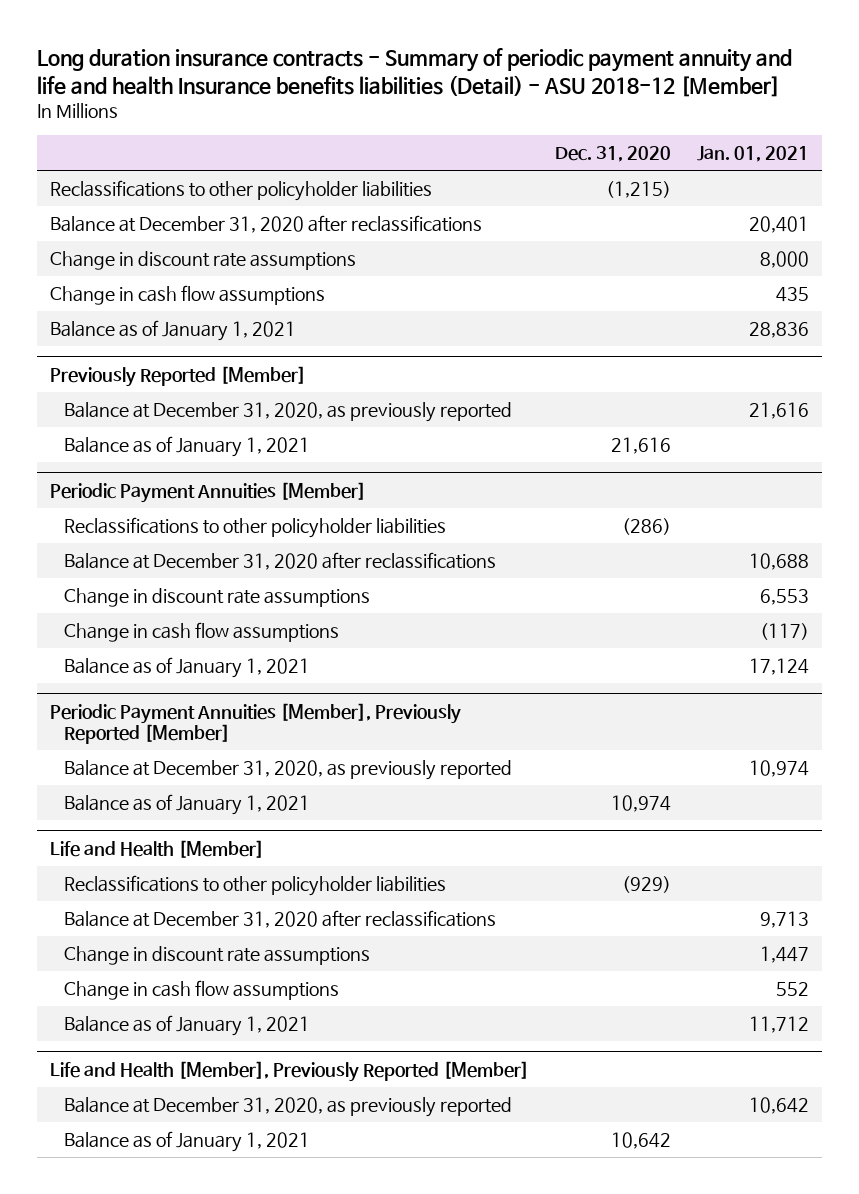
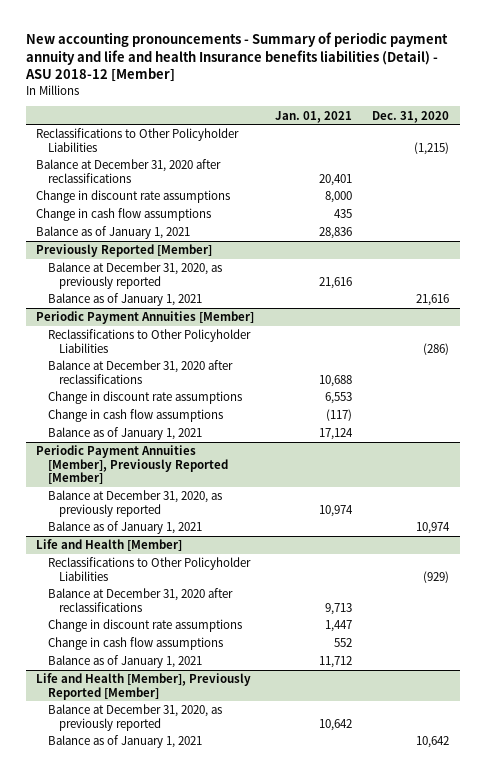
- Long duration insurance contracts - Summary of periodic payment annuity and life and health Insurance benefits liabilities (Detail) - ASU 2018-12 [Member]
+ New accounting pronouncements - Summary of periodic payment annuity and life and health Insurance benefits liabilities (Detail) - ASU 2018-12 [Member]
- | Dec. 31, 2020 | Jan. 01, 2021
+ | Jan. 01, 2021 | Dec. 31, 2020
- Reclassifications to other policyholder liabilities | (1,215) |
+ Reclassifications to Other Policyholder Liabilities | | (1,215)
@ Periodic Payment Annuities [Member]
- Reclassifications to other policyholder liabilities | (286) |
+ Reclassifications to Other Policyholder Liabilities | | (286)
@ Life and Health [Member]
- Reclassifications to other policyholder liabilities | (929) |
+ Reclassifications to Other Policyholder Liabilities | | (929)

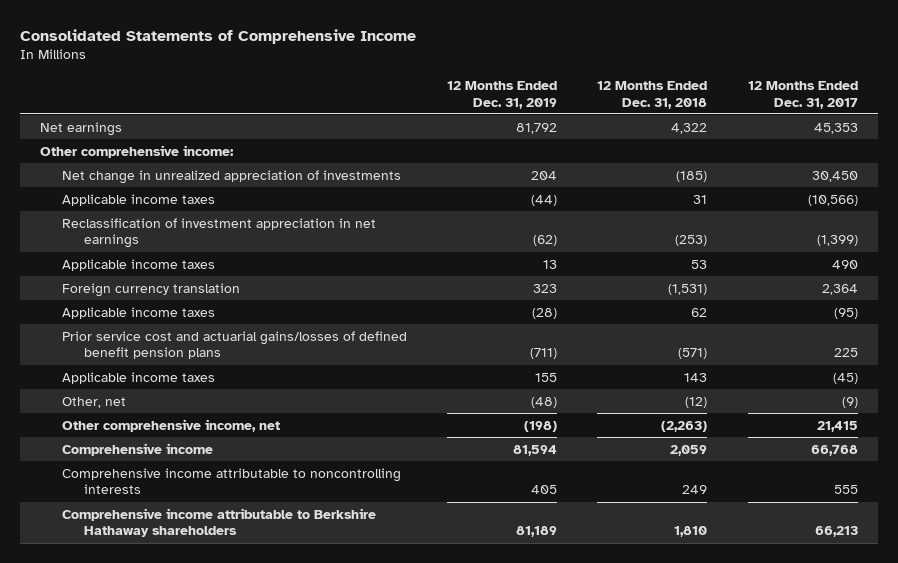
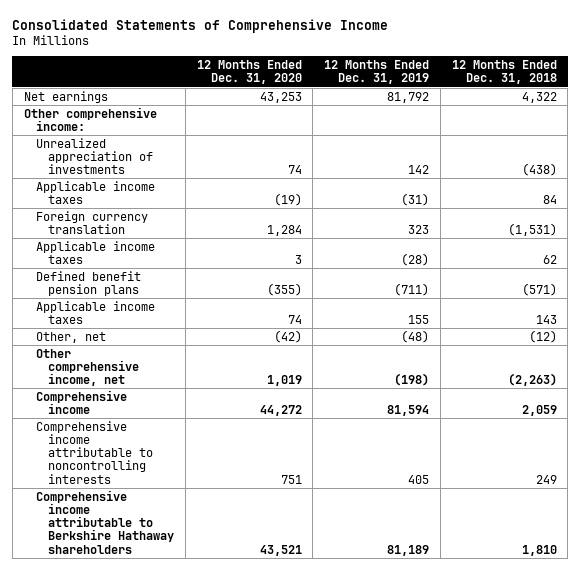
- | 12 Months Ended Dec. 31, 2019 | 12 Months Ended Dec. 31, 2018 | 12 Months Ended Dec. 31, 2017
+ | 12 Months Ended Dec. 31, 2020 | 12 Months Ended Dec. 31, 2019 | 12 Months Ended Dec. 31, 2018
- Net change in unrealized appreciation of investments | 204 | (185) | 30,450
- Applicable income taxes | (44) | 31 | (10,566)
- Reclassification of investment appreciation in net earnings | (62) | (253) | (1,399)
- Applicable income taxes | 13 | 53 | 490
+ Unrealized appreciation of investments | 74 | 142 | (438)
+ Applicable income taxes | (19) | (31) | 84
- Prior service cost and actuarial gains/losses of defined benefit pension plans | (711) | (571) | 225
+ Defined benefit pension plans | (355) | (711) | (571)

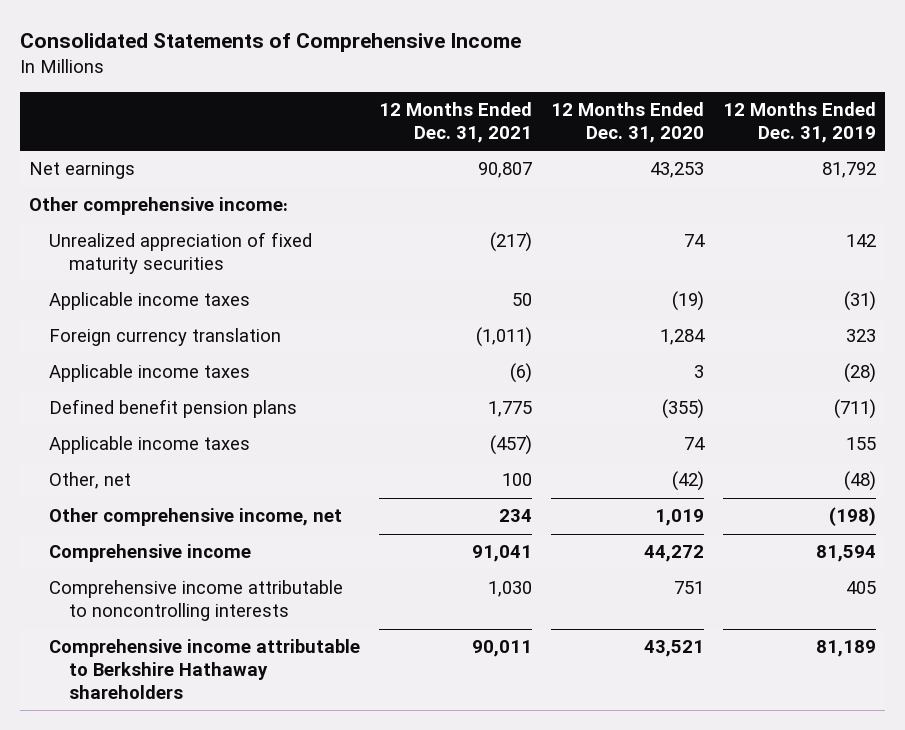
- | 12 Months Ended Dec. 31, 2020 | 12 Months Ended Dec. 31, 2019 | 12 Months Ended Dec. 31, 2018
+ | 12 Months Ended Dec. 31, 2021 | 12 Months Ended Dec. 31, 2020 | 12 Months Ended Dec. 31, 2019
- Unrealized appreciation of investments | 74 | 142 | (438)
+ Unrealized appreciation of fixed maturity securities | (217) | 74 | 142

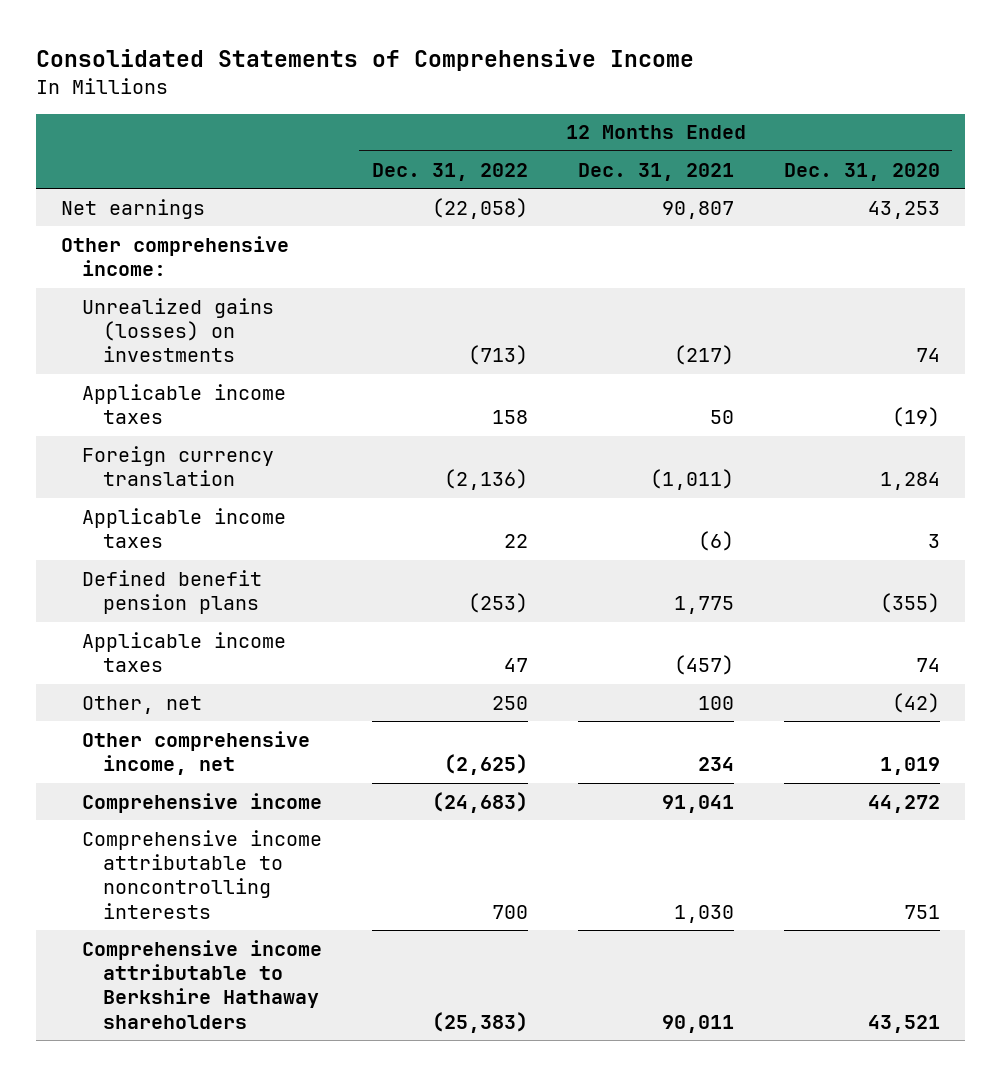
- | 12 Months Ended Dec. 31, 2021 | 12 Months Ended Dec. 31, 2020 | 12 Months Ended Dec. 31, 2019
+ | 12 Months Ended Dec. 31, 2022 | 12 Months Ended Dec. 31, 2021 | 12 Months Ended Dec. 31, 2020
- Unrealized appreciation of fixed maturity securities | (217) | 74 | 142
+ Unrealized gains (losses) on investments | (713) | (217) | 74

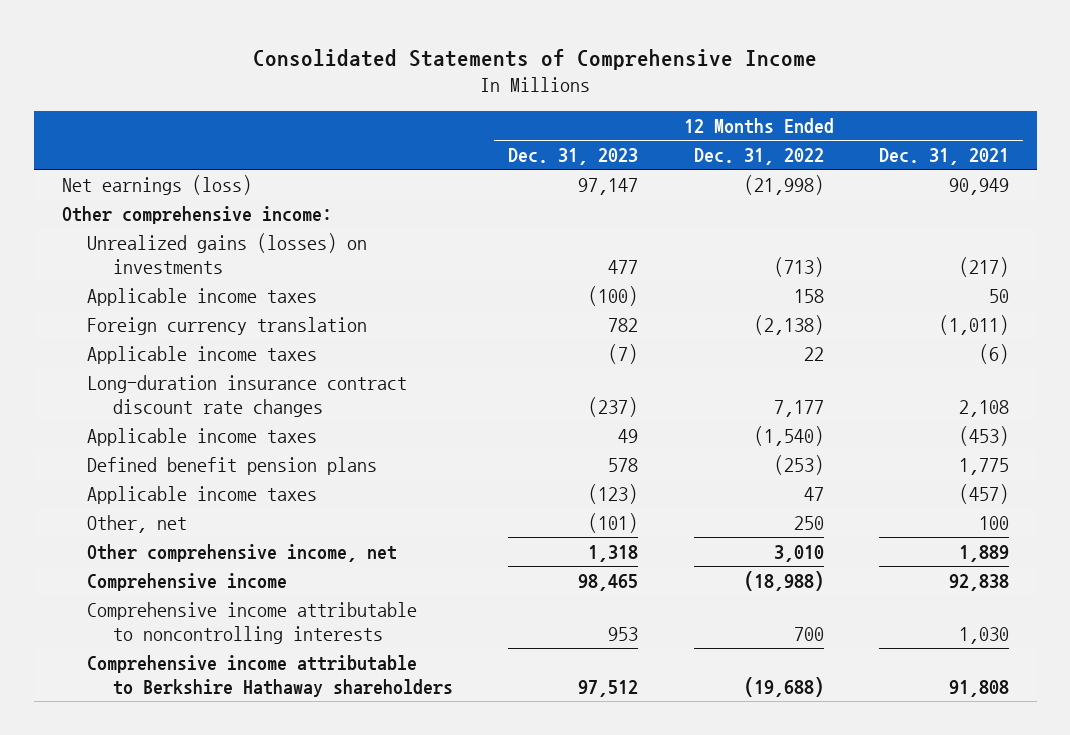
- | 12 Months Ended Dec. 31, 2022 | 12 Months Ended Dec. 31, 2021 | 12 Months Ended Dec. 31, 2020
+ | 12 Months Ended Dec. 31, 2023 | 12 Months Ended Dec. 31, 2022 | 12 Months Ended Dec. 31, 2021
- Net earnings | (22,058) | 90,807 | 43,253
+ Net earnings (loss) | 97,147 | (21,998) | 90,949
- Foreign currency translation | (2,136) | (1,011) | 1,284
+ Foreign currency translation | 782 | (2,138) | (1,011)
+ Long-duration insurance contract discount rate changes | (237) | 7,177 | 2,108
+ Applicable income taxes | 49 | (1,540) | (453)
- Other comprehensive income, net | (2,625) | 234 | 1,019
- Comprehensive income | (24,683) | 91,041 | 44,272
+ Other comprehensive income, net | 1,318 | 3,010 | 1,889
+ Comprehensive income | 98,465 | (18,988) | 92,838
- Comprehensive income attributable to Berkshire Hathaway shareholders | (25,383) | 90,011 | 43,521
+ Comprehensive income attributable to Berkshire Hathaway shareholders | 97,512 | (19,688) | 91,808

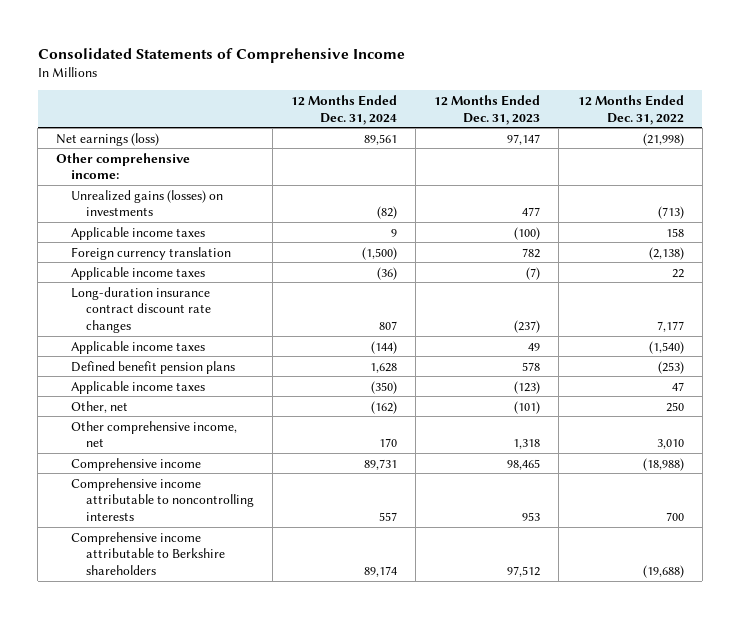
- | 12 Months Ended Dec. 31, 2023 | 12 Months Ended Dec. 31, 2022 | 12 Months Ended Dec. 31, 2021
+ | 12 Months Ended Dec. 31, 2024 | 12 Months Ended Dec. 31, 2023 | 12 Months Ended Dec. 31, 2022
- Comprehensive income attributable to Berkshire Hathaway shareholders | 97,512 | (19,688) | 91,808
+ Comprehensive income attributable to Berkshire shareholders | 89,174 | 97,512 | (19,688)

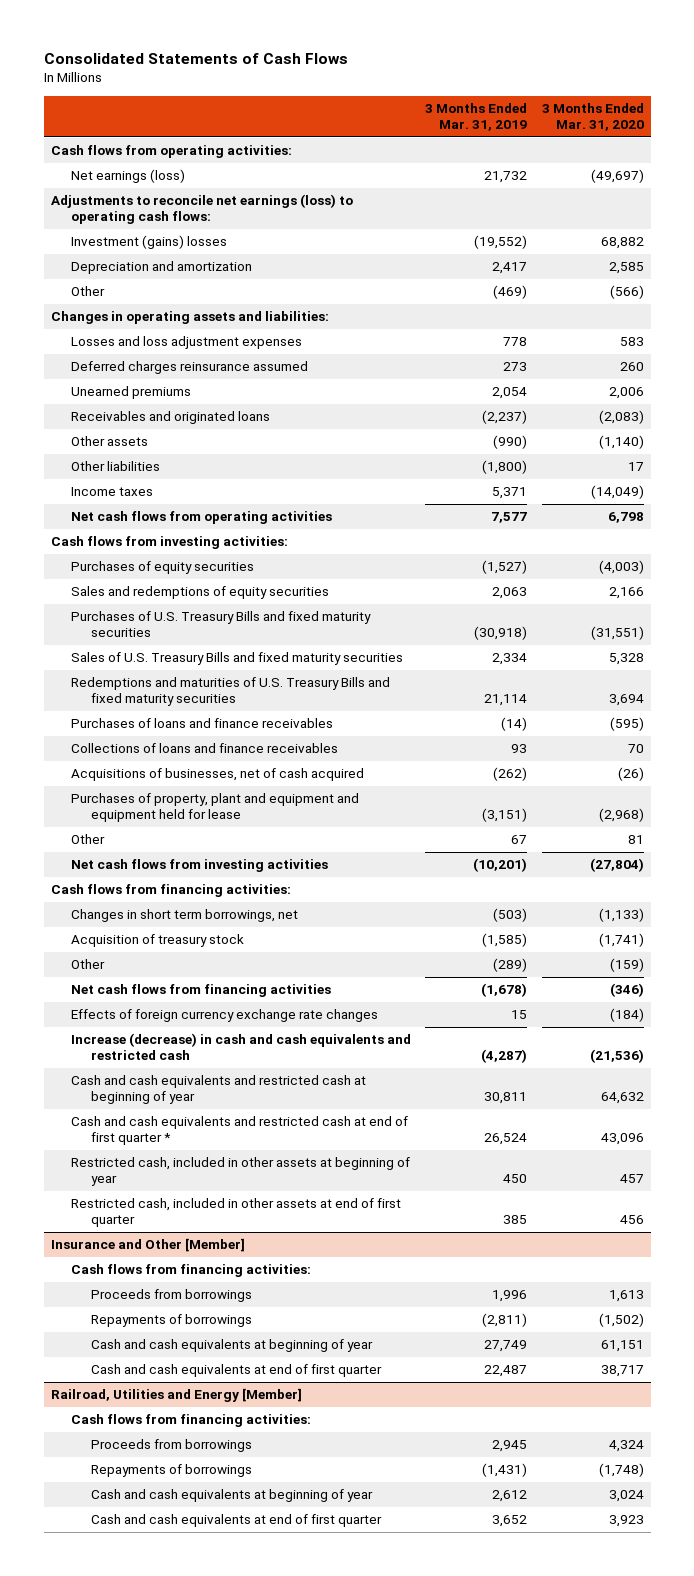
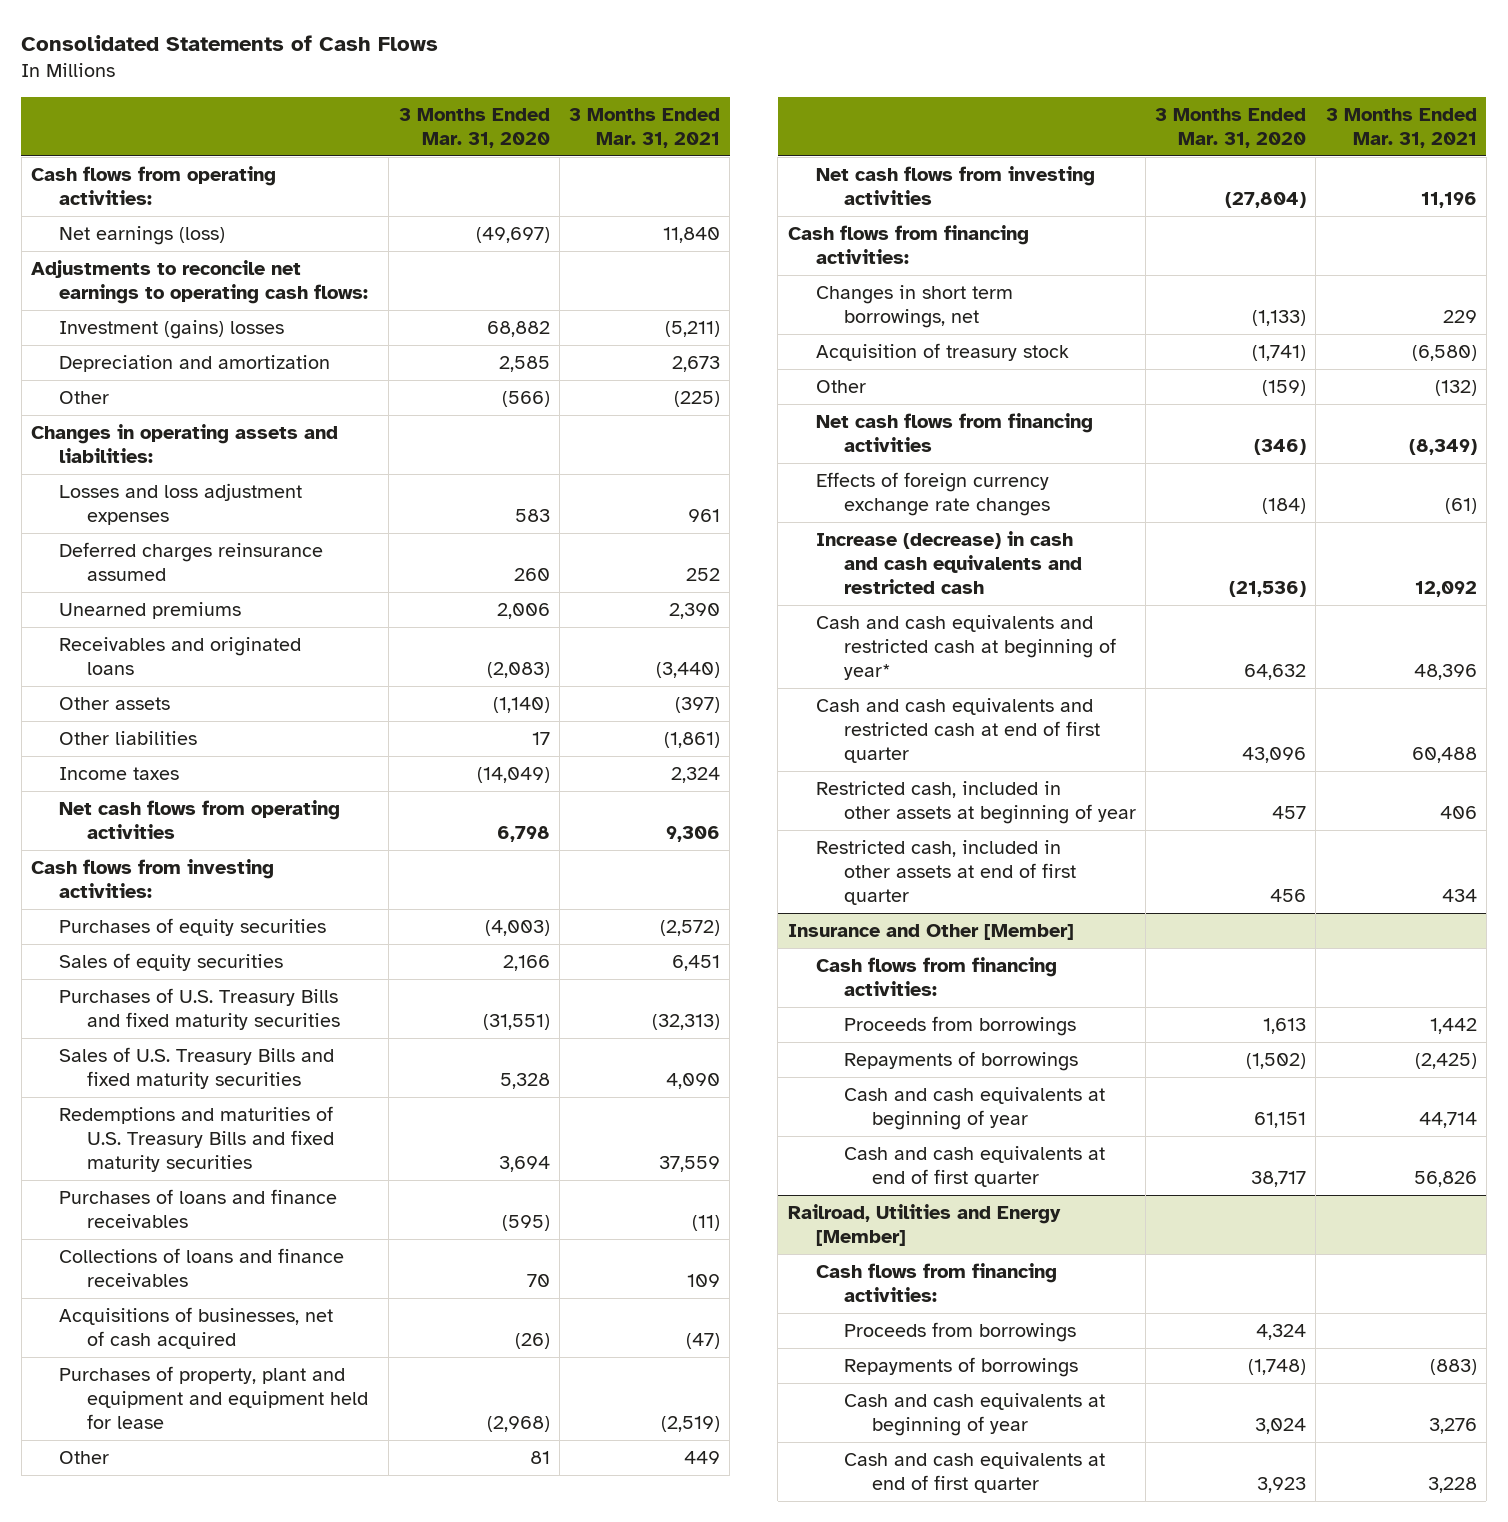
- | 3 Months Ended Mar. 31, 2019 | 3 Months Ended Mar. 31, 2020
+ | 3 Months Ended Mar. 31, 2020 | 3 Months Ended Mar. 31, 2021
- Adjustments to reconcile net earnings (loss) to operating cash flows:
+ Adjustments to reconcile net earnings to operating cash flows:
- Sales and redemptions of equity securities | 2,063 | 2,166
+ Sales of equity securities | 2,166 | 6,451
- Cash and cash equivalents and restricted cash at beginning of year | 30,811 | 64,632
- Cash and cash equivalents and restricted cash at end of first quarter * | 26,524 | 43,096
+ Cash and cash equivalents and restricted cash at beginning of year* | 64,632 | 48,396
+ Cash and cash equivalents and restricted cash at end of first quarter | 43,096 | 60,488

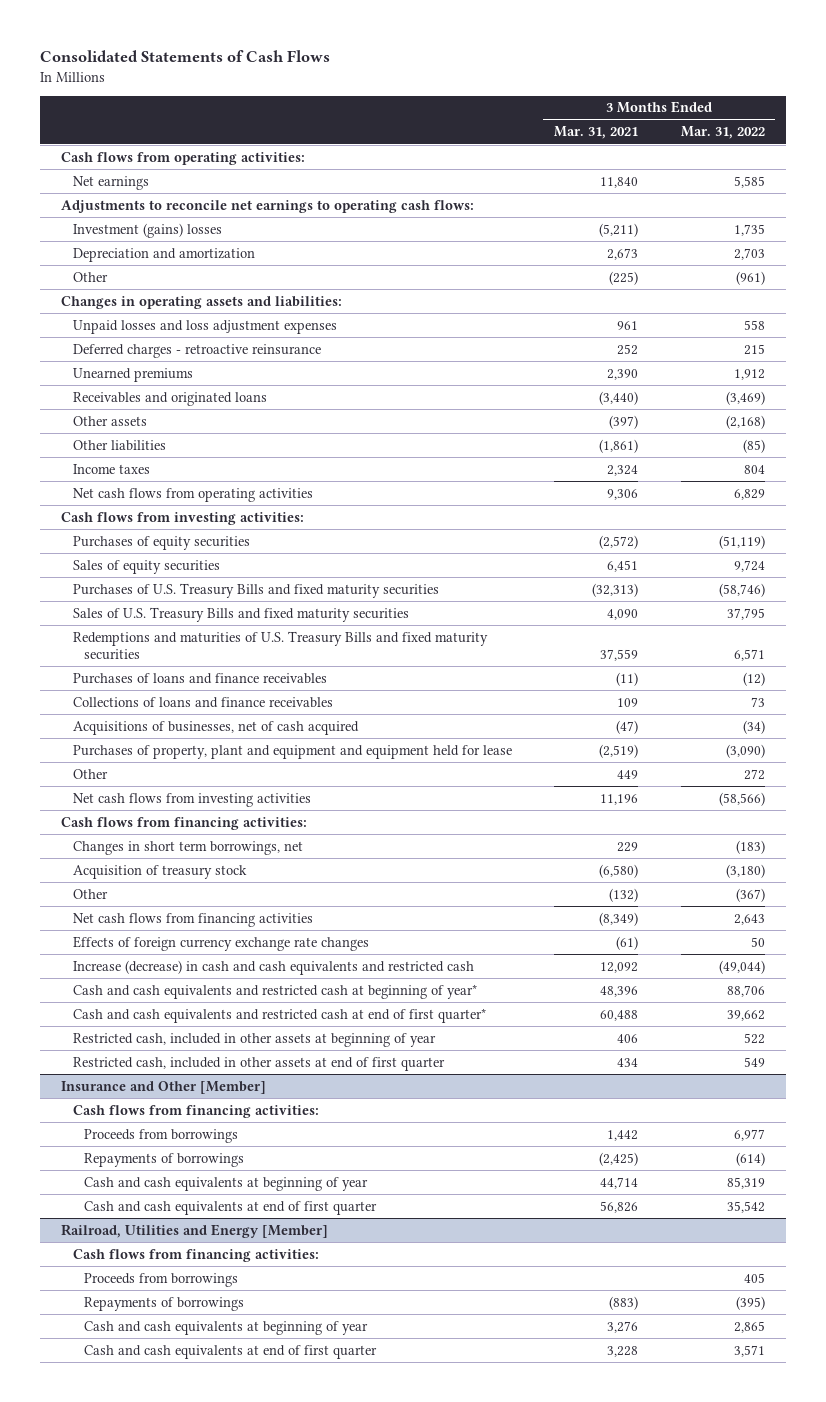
- | 3 Months Ended Mar. 31, 2020 | 3 Months Ended Mar. 31, 2021
+ | 3 Months Ended Mar. 31, 2021 | 3 Months Ended Mar. 31, 2022
- Net earnings (loss) | (49,697) | 11,840
+ Net earnings | 11,840 | 5,585
- Losses and loss adjustment expenses | 583 | 961
- Deferred charges reinsurance assumed | 260 | 252
+ Unpaid losses and loss adjustment expenses | 961 | 558
+ Deferred charges - retroactive reinsurance | 252 | 215
- Cash and cash equivalents and restricted cash at end of first quarter | 43,096 | 60,488
+ Cash and cash equivalents and restricted cash at end of first quarter* | 60,488 | 39,662

